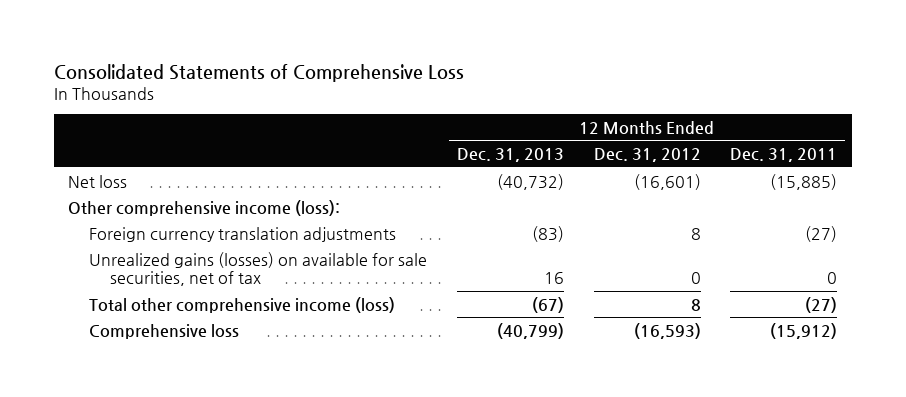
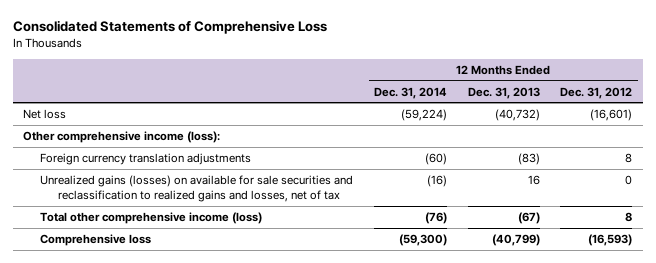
- | 12 Months Ended Dec. 31, 2013 | 12 Months Ended Dec. 31, 2012 | 12 Months Ended Dec. 31, 2011
+ | 12 Months Ended Dec. 31, 2014 | 12 Months Ended Dec. 31, 2013 | 12 Months Ended Dec. 31, 2012
- Unrealized gains (losses) on available for sale securities, net of tax | 16 | 0 | 0
+ Unrealized gains (losses) on available for sale securities and reclassification to realized gains and losses, net of tax | (16) | 16 | 0

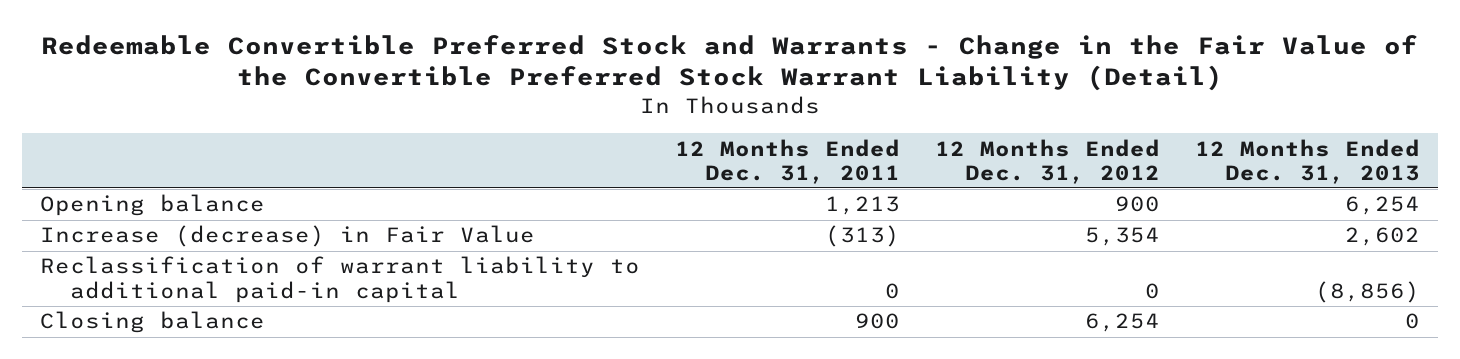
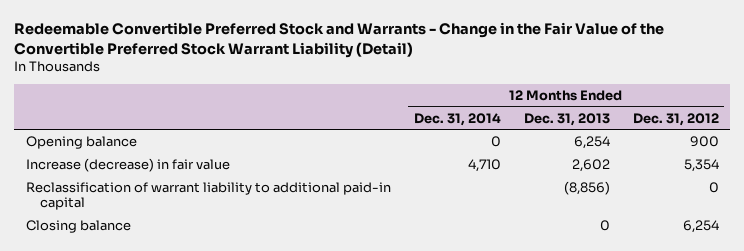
- | 12 Months Ended Dec. 31, 2011 | 12 Months Ended Dec. 31, 2012 | 12 Months Ended Dec. 31, 2013
+ | 12 Months Ended Dec. 31, 2014 | 12 Months Ended Dec. 31, 2013 | 12 Months Ended Dec. 31, 2012
- Increase (decrease) in Fair Value | (313) | 5,354 | 2,602
+ Increase (decrease) in fair value | 4,710 | 2,602 | 5,354

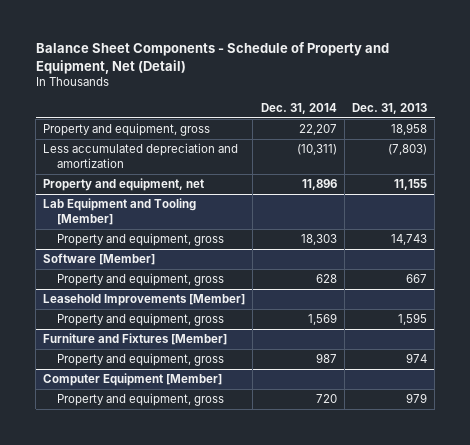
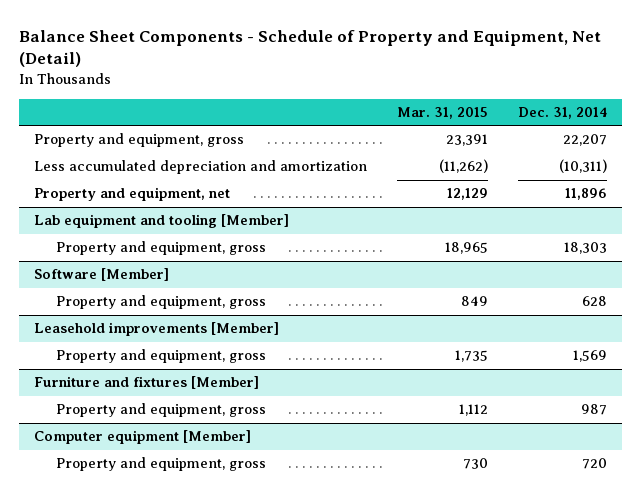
- | Dec. 31, 2014 | Dec. 31, 2013
+ | Mar. 31, 2015 | Dec. 31, 2014
- Lab Equipment and Tooling [Member]
+ Lab equipment and tooling [Member]
- Leasehold Improvements [Member]
+ Leasehold improvements [Member]
- Furniture and Fixtures [Member]
+ Furniture and fixtures [Member]
- Computer Equipment [Member]
+ Computer equipment [Member]

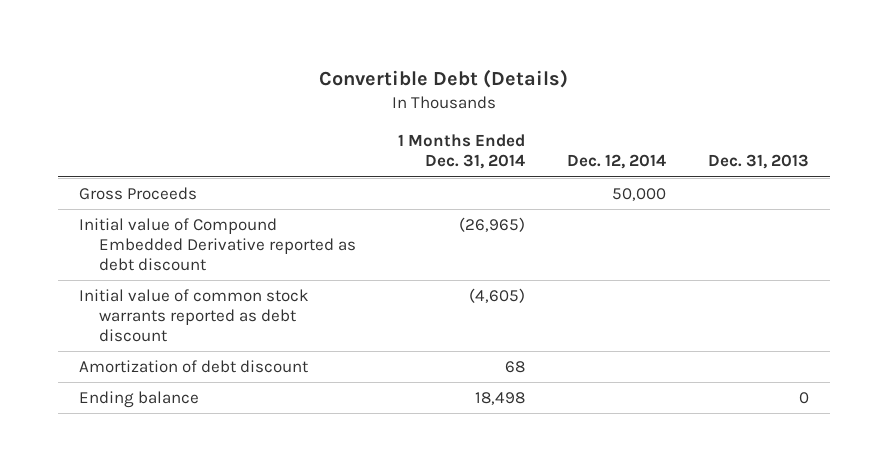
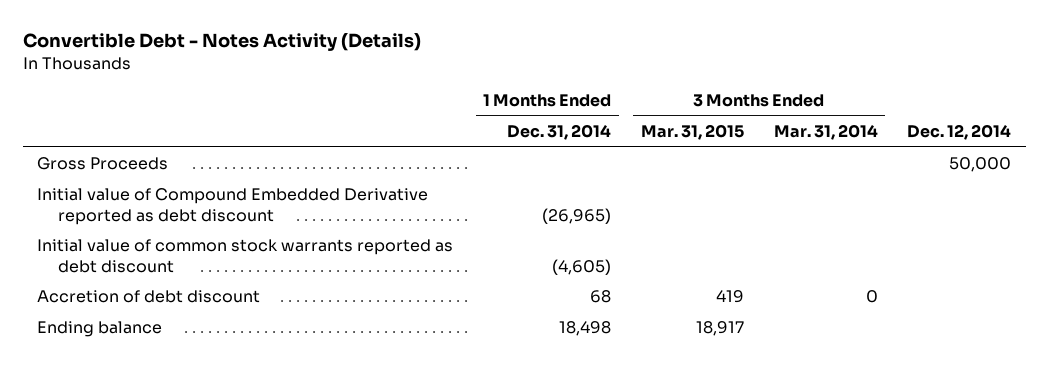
- Convertible Debt (Details)
+ Convertible Debt - Notes Activity (Details)
- | 1 Months Ended Dec. 31, 2014 | Dec. 12, 2014 | Dec. 31, 2013
+ | 1 Months Ended Dec. 31, 2014 | 3 Months Ended Mar. 31, 2015 | 3 Months Ended Mar. 31, 2014 | Dec. 12, 2014
- Amortization of debt discount | 68 | |
+ Accretion of debt discount | 68 | 419 | 0 |

